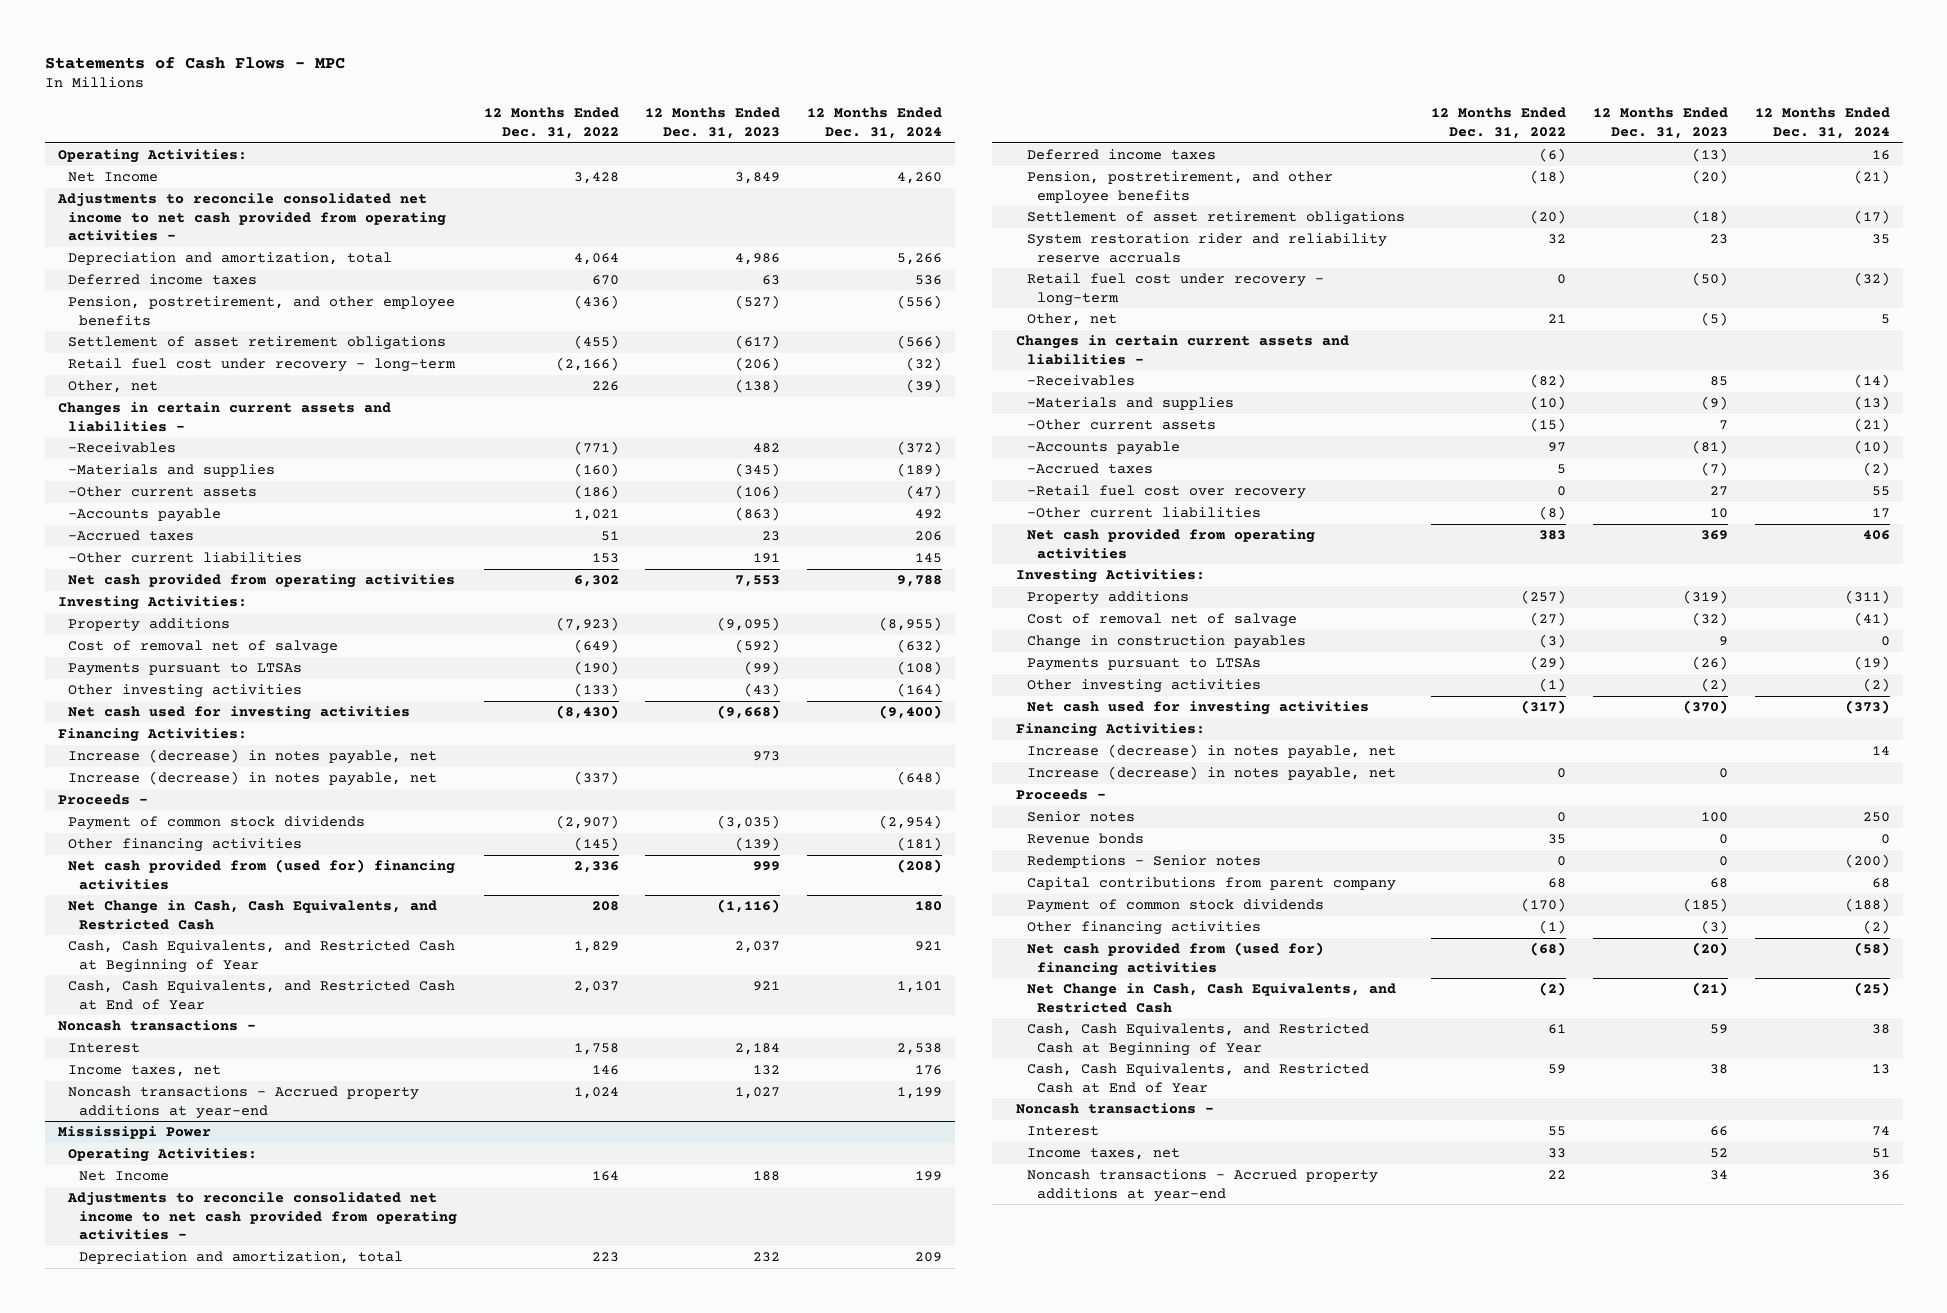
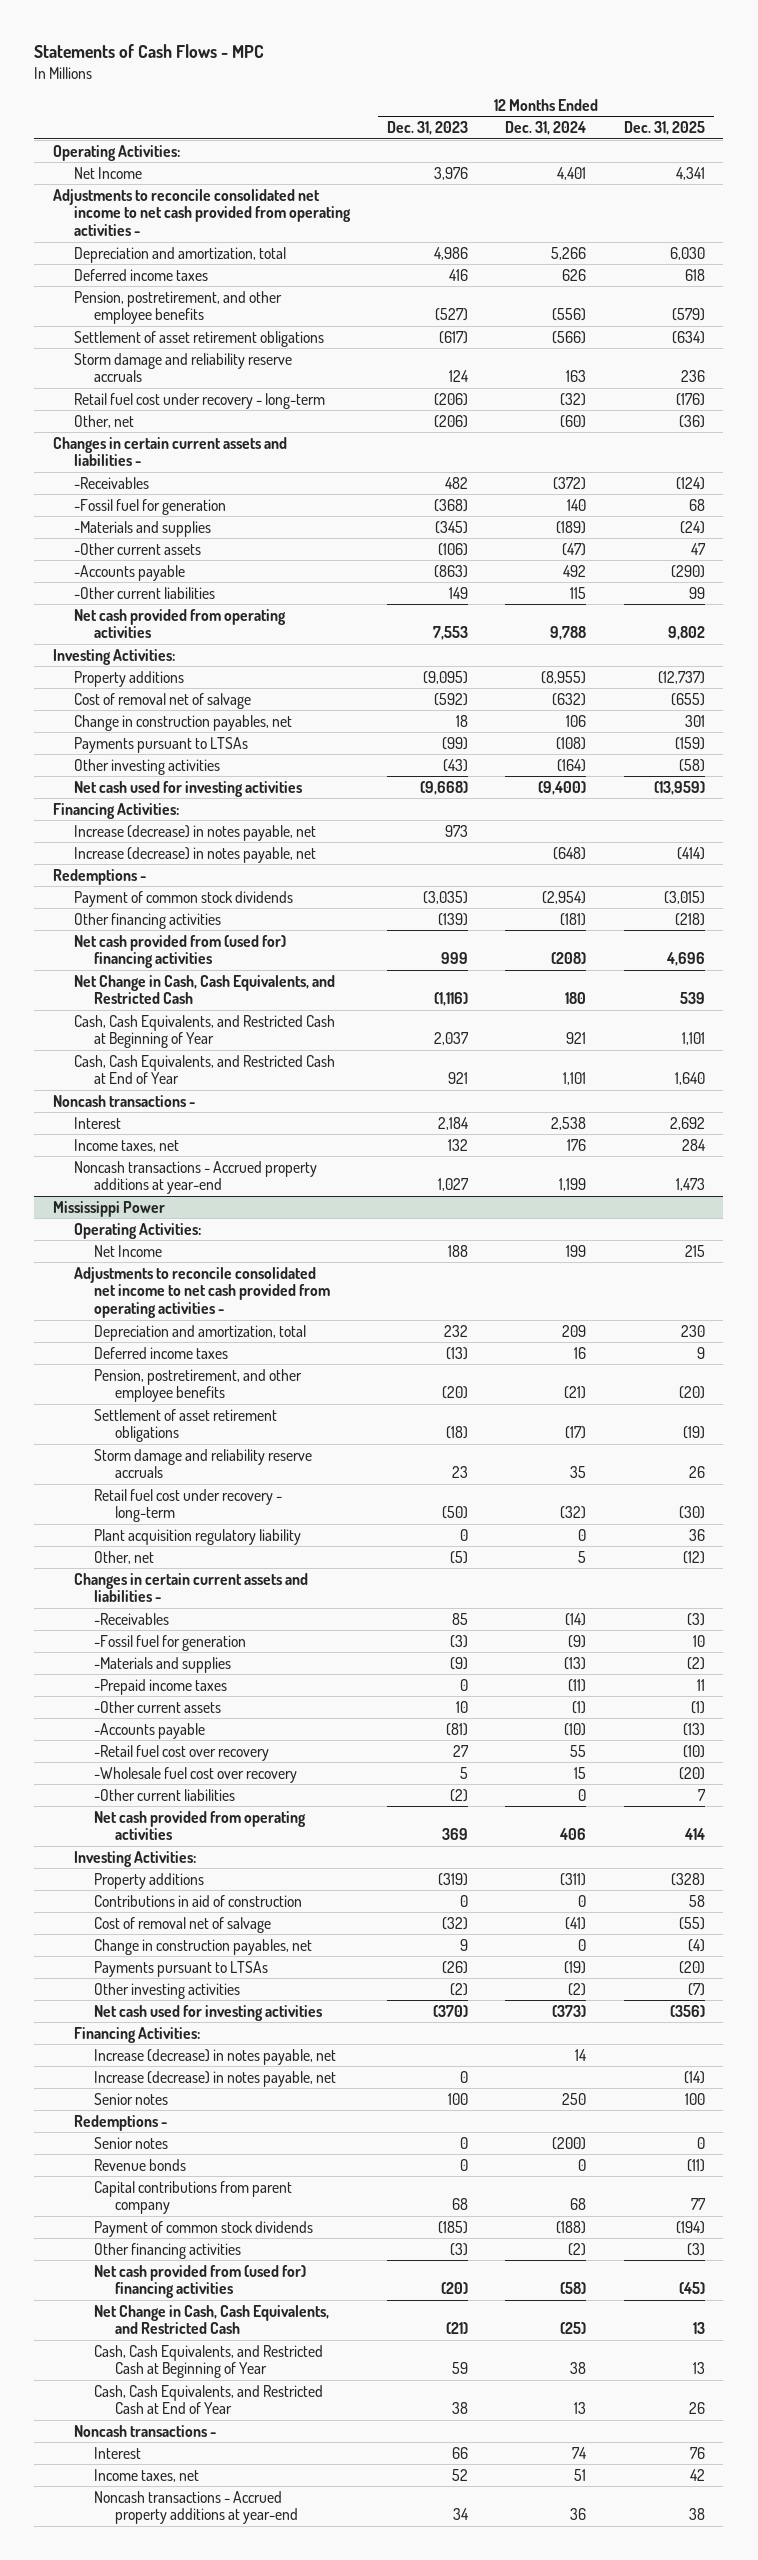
- | 12 Months Ended Dec. 31, 2022 | 12 Months Ended Dec. 31, 2023 | 12 Months Ended Dec. 31, 2024
+ | 12 Months Ended Dec. 31, 2023 | 12 Months Ended Dec. 31, 2024 | 12 Months Ended Dec. 31, 2025
- Net Income | 3,428 | 3,849 | 4,260
+ Net Income | 3,976 | 4,401 | 4,341
- Deferred income taxes | 670 | 63 | 536
+ Deferred income taxes | 416 | 626 | 618
+ Storm damage and reliability reserve accruals | 124 | 163 | 236
- Other, net | 226 | (138) | (39)
+ Other, net | (206) | (60) | (36)
+ -Fossil fuel for generation | (368) | 140 | 68
- -Accrued taxes | 51 | 23 | 206
- -Other current liabilities | 153 | 191 | 145
+ -Other current liabilities | 149 | 115 | 99
+ Change in construction payables, net | 18 | 106 | 301
- Proceeds -
+ Redemptions -
@ Mississippi Power
- System restoration rider and reliability reserve accruals | 32 | 23 | 35
+ Storm damage and reliability reserve accruals | 23 | 35 | 26
+ Plant acquisition regulatory liability | 0 | 0 | 36
+ -Fossil fuel for generation | (3) | (9) | 10
- -Other current assets | (15) | 7 | (21)
+ -Prepaid income taxes | 0 | (11) | 11
+ -Other current assets | 10 | (1) | (1)
- -Accrued taxes | 5 | (7) | (2)
- -Other current liabilities | (8) | 10 | 17
+ -Wholesale fuel cost over recovery | 5 | 15 | (20)
+ -Other current liabilities | (2) | 0 | 7
+ Contributions in aid of construction | 0 | 0 | 58
- Change in construction payables | (3) | 9 | 0
+ Change in construction payables, net | 9 | 0 | (4)
- Proceeds -
+ Redemptions -
+ Senior notes | 0 | (200) | 0
- Redemptions - Senior notes | 0 | 0 | (200)

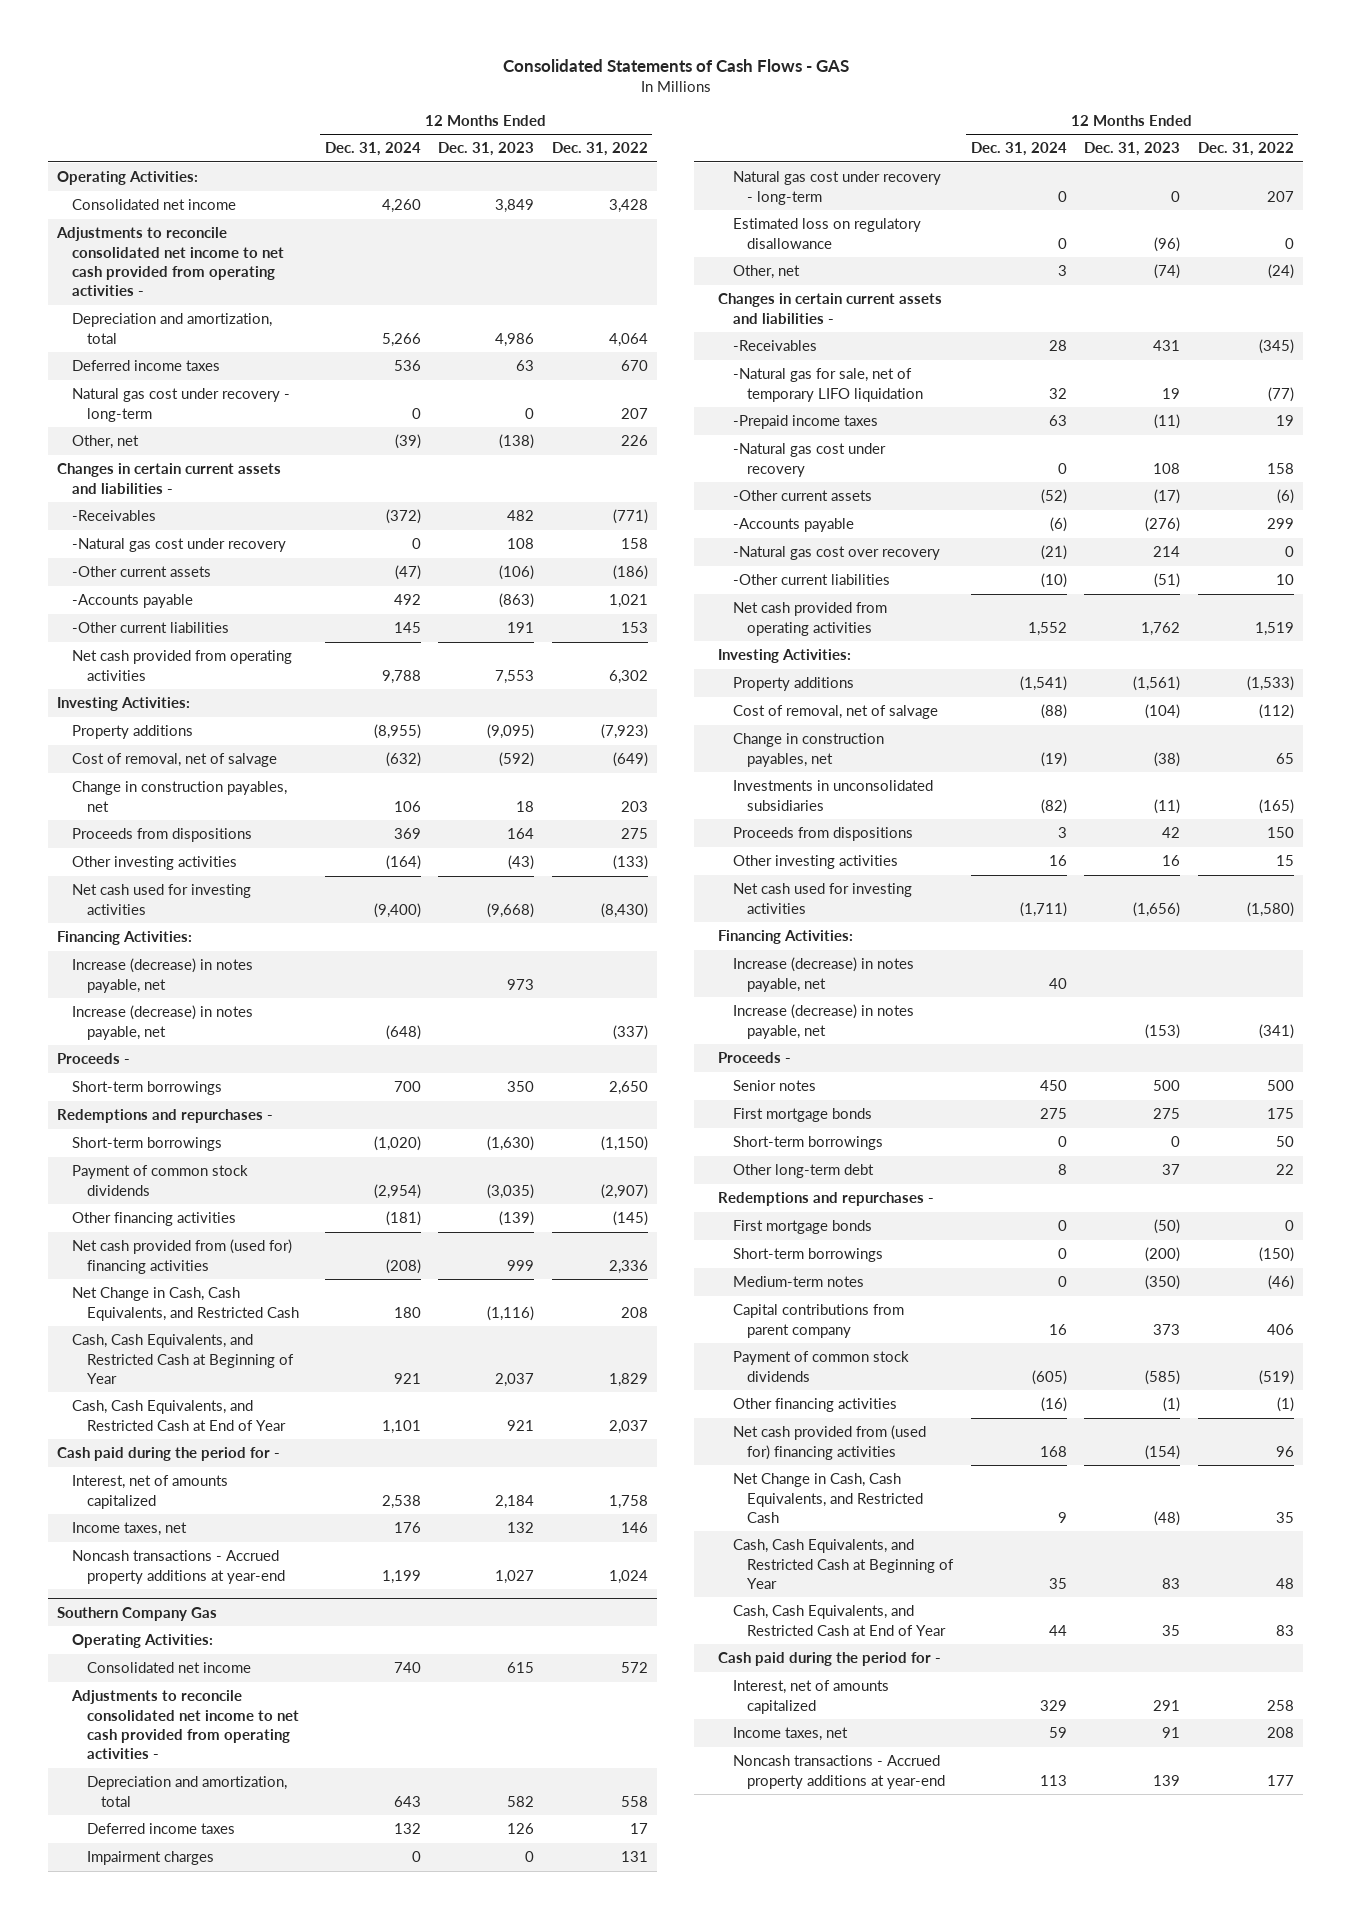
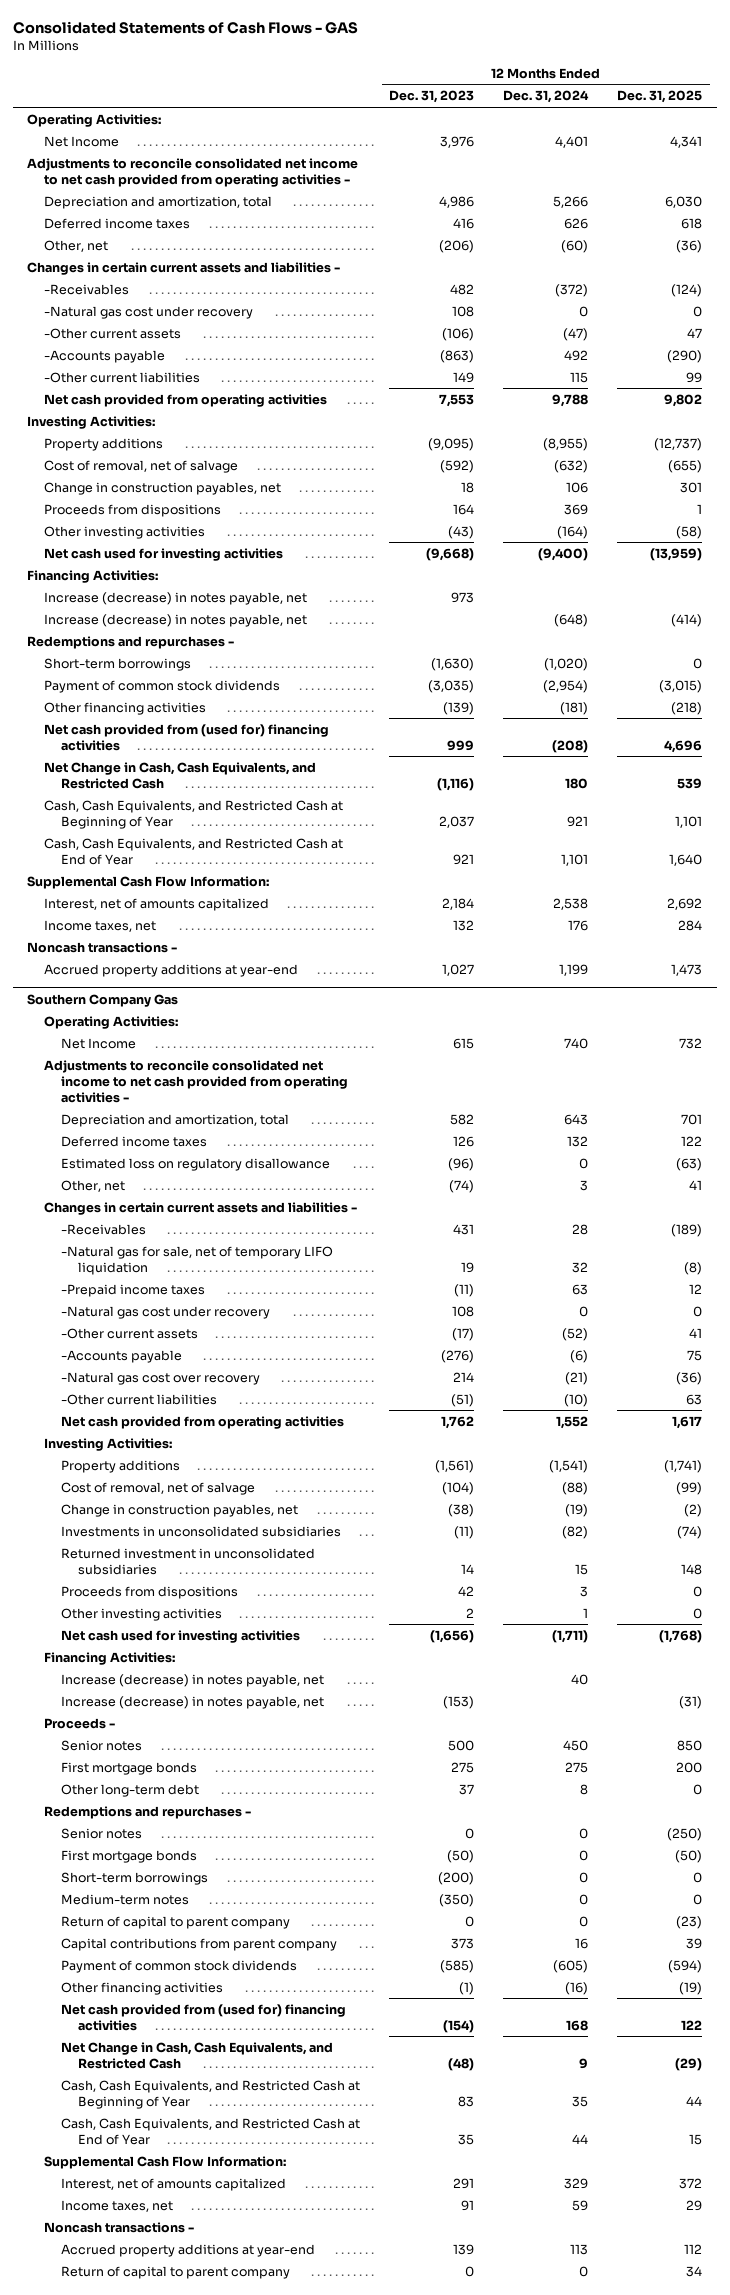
- | 12 Months Ended Dec. 31, 2024 | 12 Months Ended Dec. 31, 2023 | 12 Months Ended Dec. 31, 2022
+ | 12 Months Ended Dec. 31, 2023 | 12 Months Ended Dec. 31, 2024 | 12 Months Ended Dec. 31, 2025
- Consolidated net income | 4,260 | 3,849 | 3,428
+ Net Income | 3,976 | 4,401 | 4,341
- Deferred income taxes | 536 | 63 | 670
- Natural gas cost under recovery - long-term | 0 | 0 | 207
- Other, net | (39) | (138) | 226
+ Deferred income taxes | 416 | 626 | 618
+ Other, net | (206) | (60) | (36)
- -Other current liabilities | 145 | 191 | 153
+ -Other current liabilities | 149 | 115 | 99
- Proceeds -
- Short-term borrowings | 700 | 350 | 2,650
- Cash paid during the period for -
+ Supplemental Cash Flow Information:
- Noncash transactions - Accrued property additions at year-end | 1,199 | 1,027 | 1,024
+ Noncash transactions -
+ Accrued property additions at year-end | 1,027 | 1,199 | 1,473
@ Southern Company Gas
- Consolidated net income | 740 | 615 | 572
+ Net Income | 615 | 740 | 732
- Impairment charges | 0 | 0 | 131
- Natural gas cost under recovery - long-term | 0 | 0 | 207
+ Returned investment in unconsolidated subsidiaries | 14 | 15 | 148
- Other investing activities | 16 | 16 | 15
+ Other investing activities | 2 | 1 | 0
- Short-term borrowings | 0 | 0 | 50
+ Senior notes | 0 | 0 | (250)
+ Return of capital to parent company | 0 | 0 | (23)
- Cash paid during the period for -
+ Supplemental Cash Flow Information:
- Noncash transactions - Accrued property additions at year-end | 113 | 139 | 177
+ Noncash transactions -
+ Accrued property additions at year-end | 139 | 113 | 112
+ Return of capital to parent company | 0 | 0 | 34

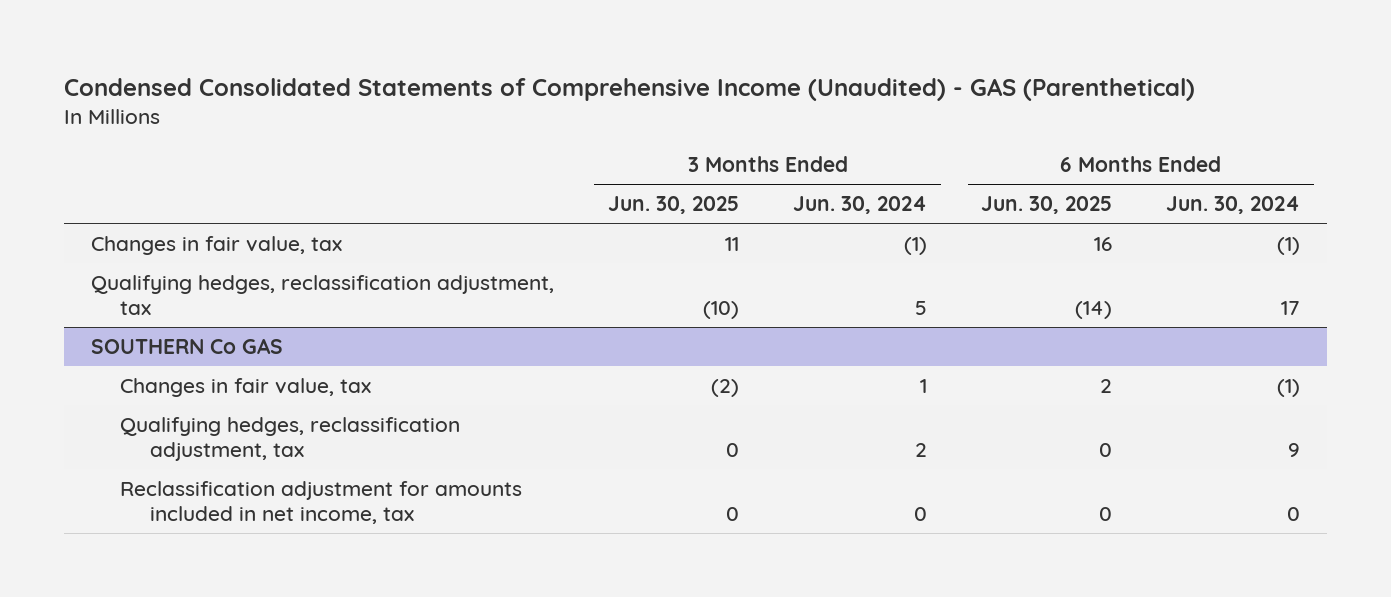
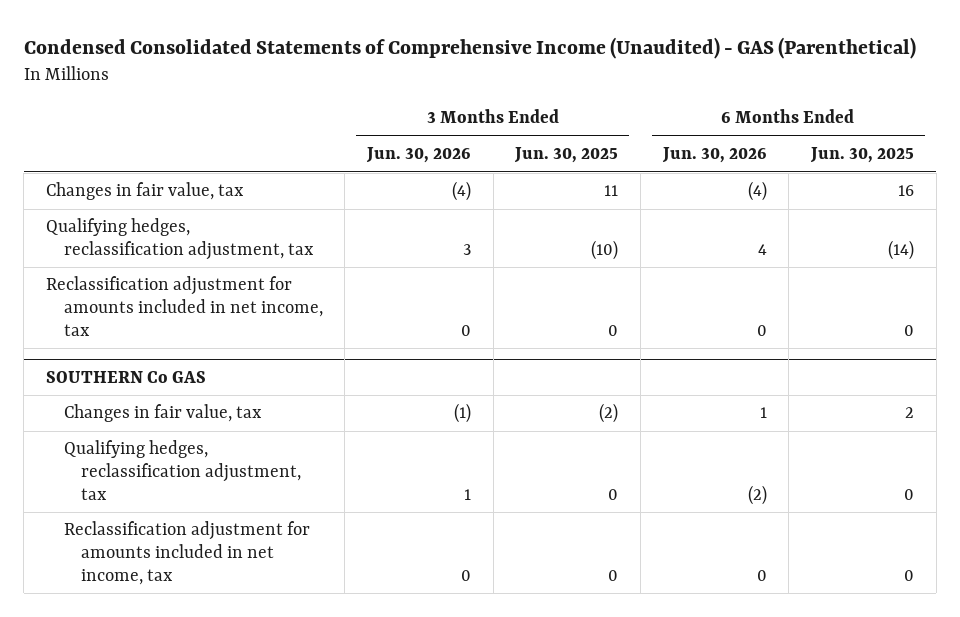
- | 3 Months Ended Jun. 30, 2025 | 3 Months Ended Jun. 30, 2024 | 6 Months Ended Jun. 30, 2025 | 6 Months Ended Jun. 30, 2024
+ | 3 Months Ended Jun. 30, 2026 | 3 Months Ended Jun. 30, 2025 | 6 Months Ended Jun. 30, 2026 | 6 Months Ended Jun. 30, 2025
+ Reclassification adjustment for amounts included in net income, tax | 0 | 0 | 0 | 0

